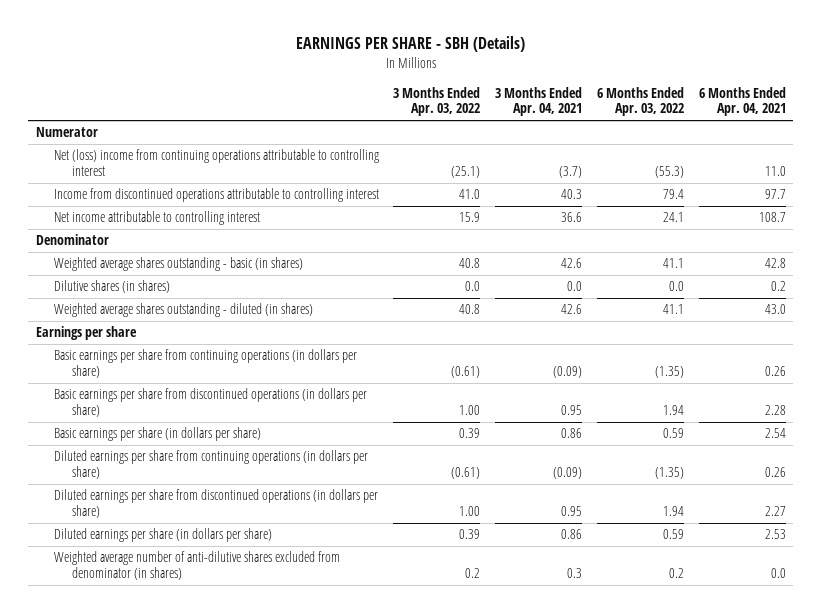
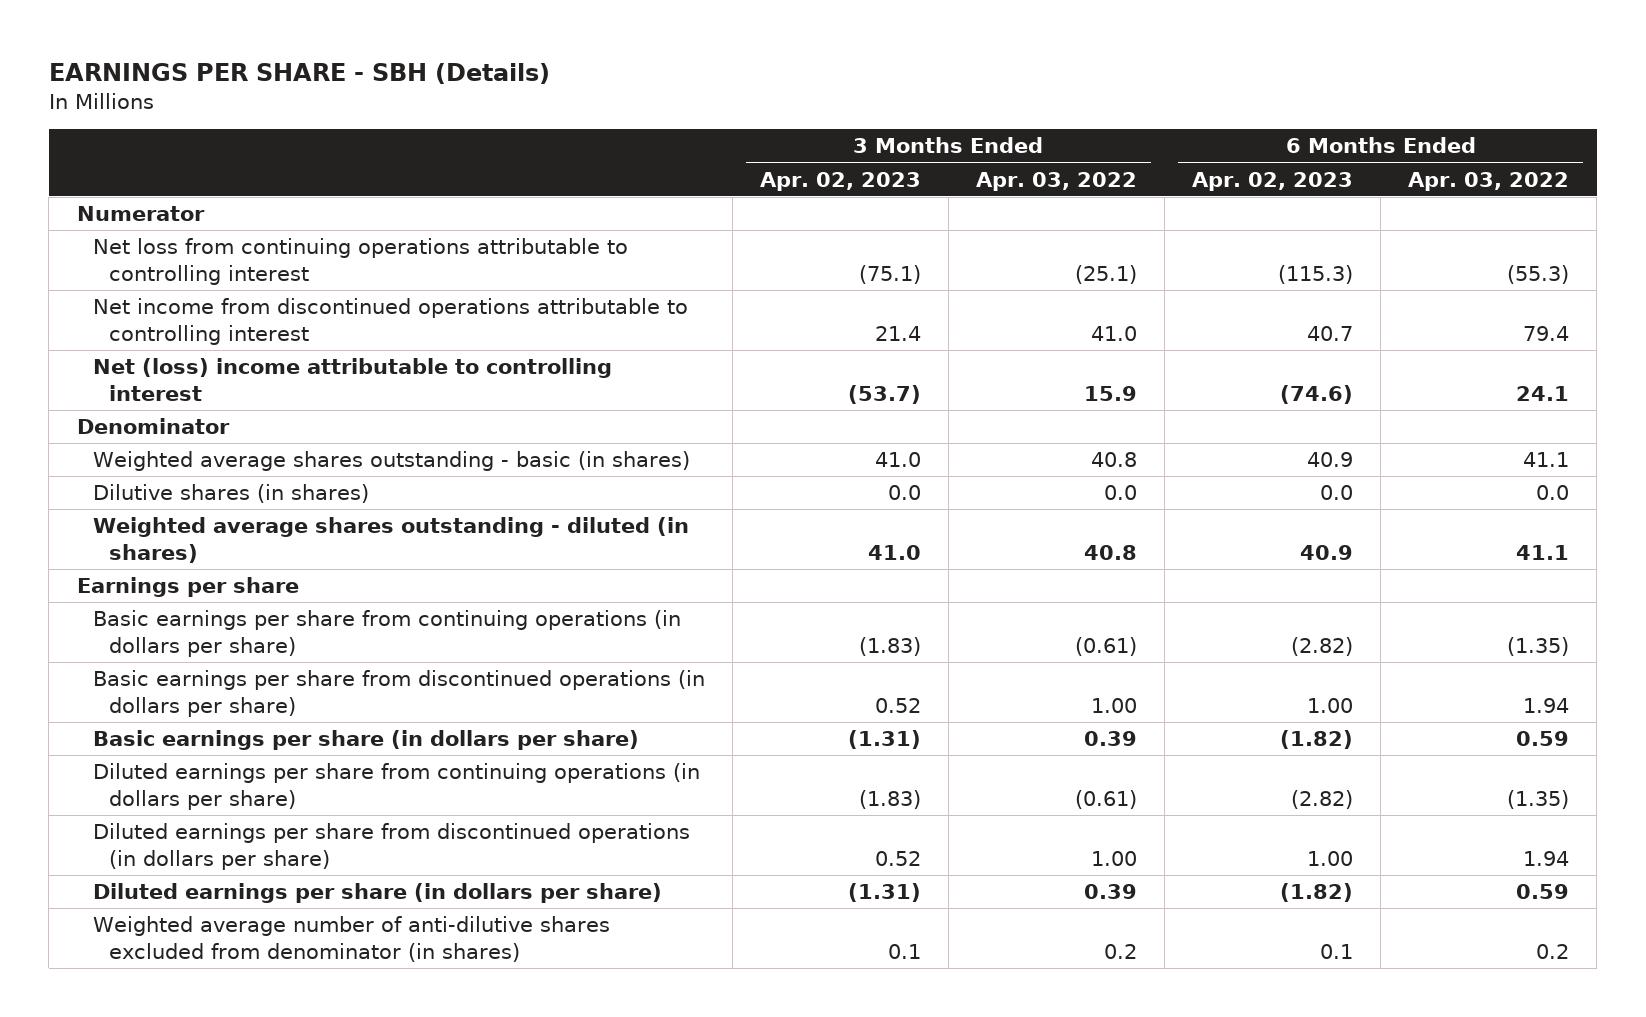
- | 3 Months Ended Apr. 03, 2022 | 3 Months Ended Apr. 04, 2021 | 6 Months Ended Apr. 03, 2022 | 6 Months Ended Apr. 04, 2021
+ | 3 Months Ended Apr. 02, 2023 | 3 Months Ended Apr. 03, 2022 | 6 Months Ended Apr. 02, 2023 | 6 Months Ended Apr. 03, 2022
- Net (loss) income from continuing operations attributable to controlling interest | (25.1) | (3.7) | (55.3) | 11.0
- Income from discontinued operations attributable to controlling interest | 41.0 | 40.3 | 79.4 | 97.7
- Net income attributable to controlling interest | 15.9 | 36.6 | 24.1 | 108.7
+ Net loss from continuing operations attributable to controlling interest | (75.1) | (25.1) | (115.3) | (55.3)
+ Net income from discontinued operations attributable to controlling interest | 21.4 | 41.0 | 40.7 | 79.4
+ Net (loss) income attributable to controlling interest | (53.7) | 15.9 | (74.6) | 24.1

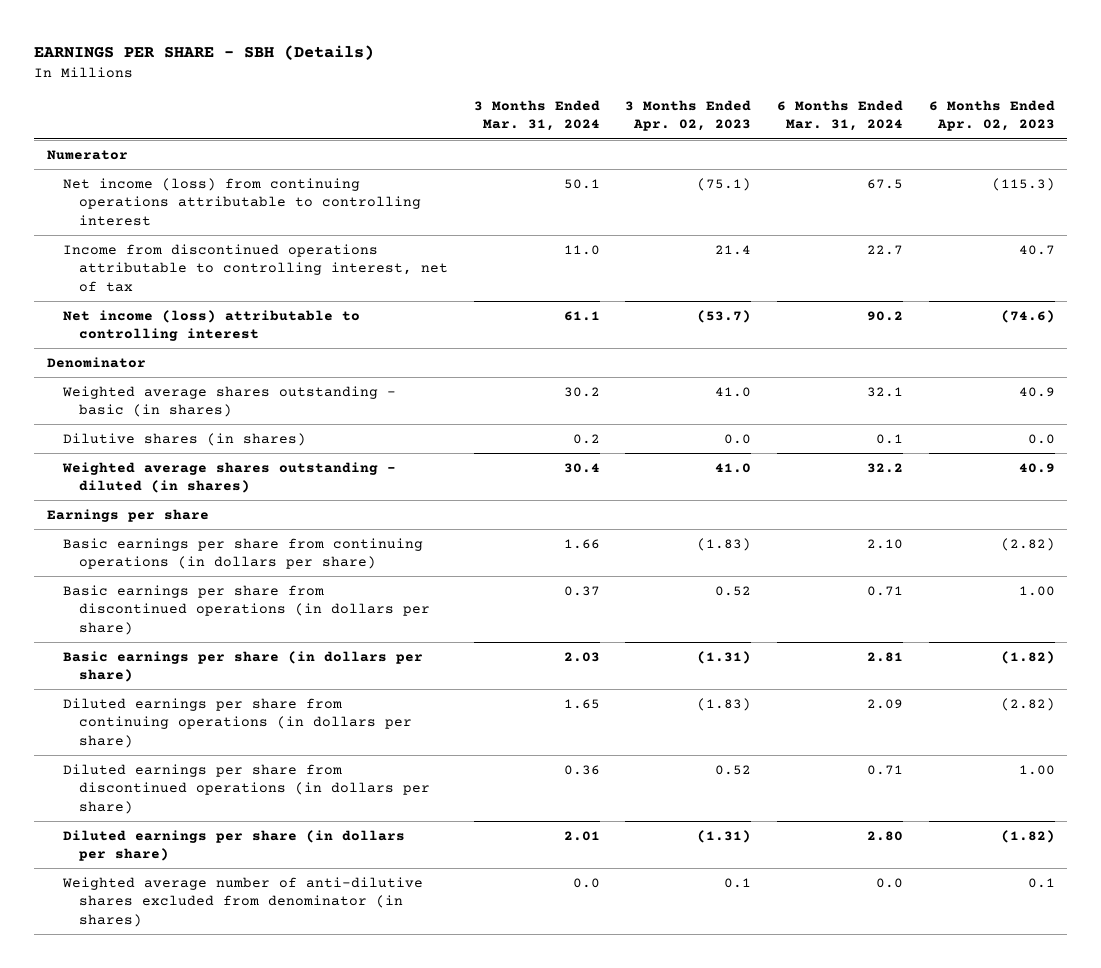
- | 3 Months Ended Apr. 02, 2023 | 3 Months Ended Apr. 03, 2022 | 6 Months Ended Apr. 02, 2023 | 6 Months Ended Apr. 03, 2022
+ | 3 Months Ended Mar. 31, 2024 | 3 Months Ended Apr. 02, 2023 | 6 Months Ended Mar. 31, 2024 | 6 Months Ended Apr. 02, 2023
- Net loss from continuing operations attributable to controlling interest | (75.1) | (25.1) | (115.3) | (55.3)
- Net income from discontinued operations attributable to controlling interest | 21.4 | 41.0 | 40.7 | 79.4
- Net (loss) income attributable to controlling interest | (53.7) | 15.9 | (74.6) | 24.1
+ Net income (loss) from continuing operations attributable to controlling interest | 50.1 | (75.1) | 67.5 | (115.3)
+ Income from discontinued operations attributable to controlling interest, net of tax | 11.0 | 21.4 | 22.7 | 40.7
+ Net income (loss) attributable to controlling interest | 61.1 | (53.7) | 90.2 | (74.6)

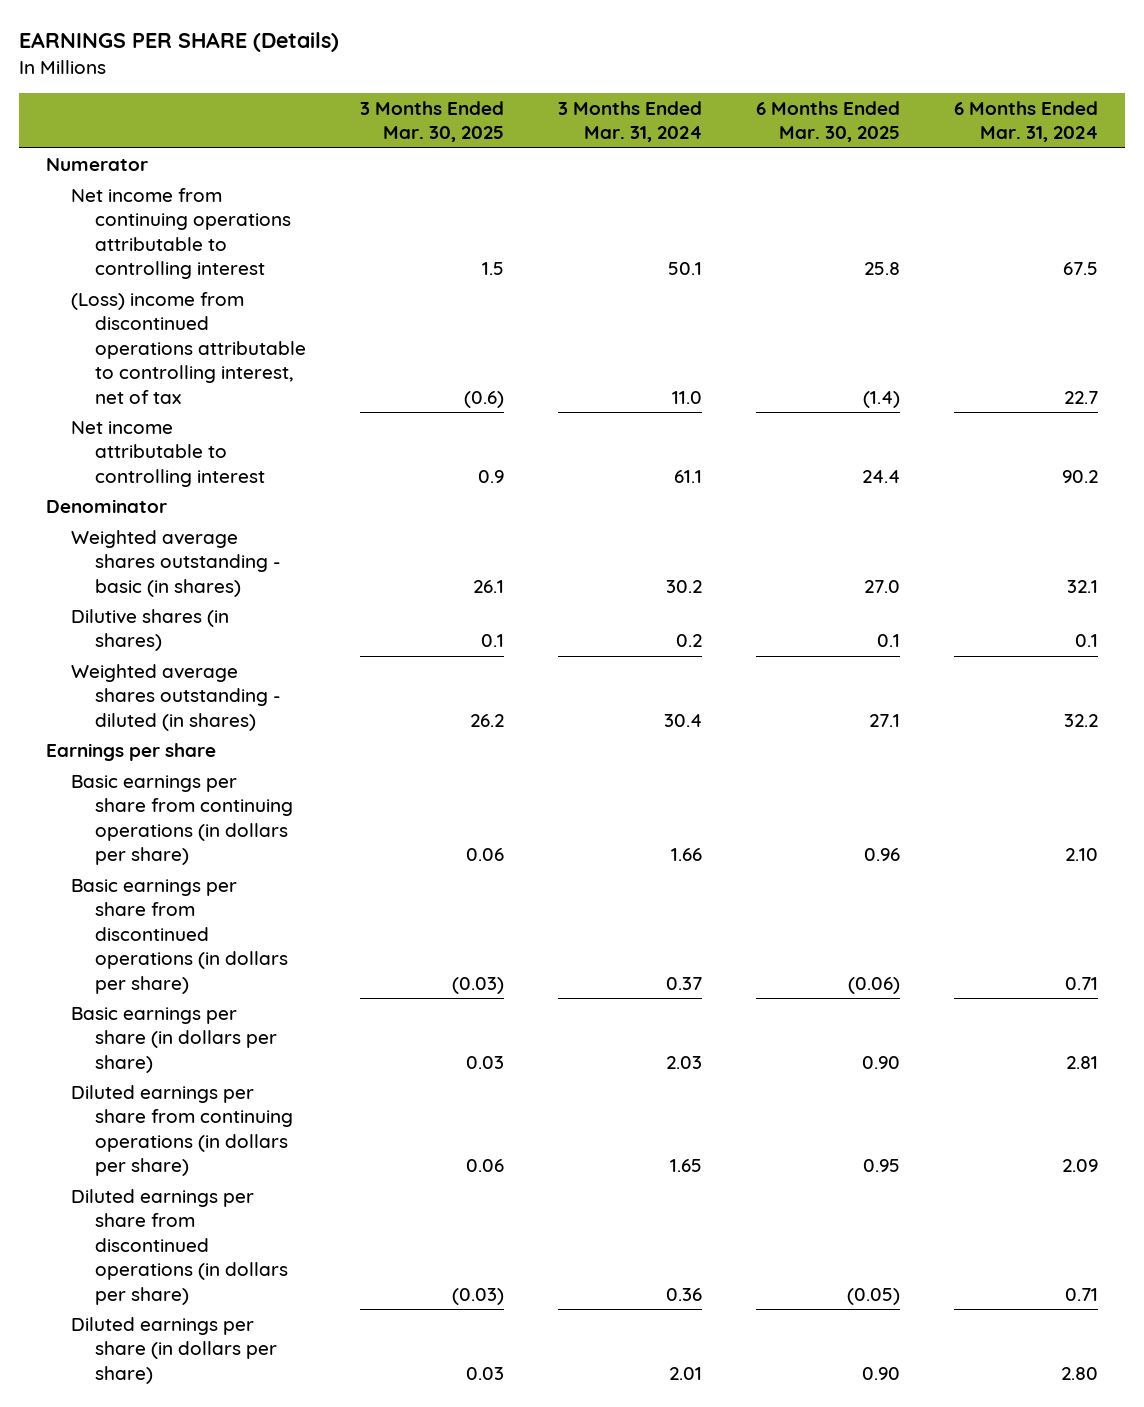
- EARNINGS PER SHARE - SBH (Details)
+ EARNINGS PER SHARE (Details)
- | 3 Months Ended Mar. 31, 2024 | 3 Months Ended Apr. 02, 2023 | 6 Months Ended Mar. 31, 2024 | 6 Months Ended Apr. 02, 2023
+ | 3 Months Ended Mar. 30, 2025 | 3 Months Ended Mar. 31, 2024 | 6 Months Ended Mar. 30, 2025 | 6 Months Ended Mar. 31, 2024
- Net income (loss) from continuing operations attributable to controlling interest | 50.1 | (75.1) | 67.5 | (115.3)
- Income from discontinued operations attributable to controlling interest, net of tax | 11.0 | 21.4 | 22.7 | 40.7
- Net income (loss) attributable to controlling interest | 61.1 | (53.7) | 90.2 | (74.6)
+ Net income from continuing operations attributable to controlling interest | 1.5 | 50.1 | 25.8 | 67.5
+ (Loss) income from discontinued operations attributable to controlling interest, net of tax | (0.6) | 11.0 | (1.4) | 22.7
+ Net income attributable to controlling interest | 0.9 | 61.1 | 24.4 | 90.2
- Weighted average number of anti-dilutive shares excluded from denominator (in shares) | 0.0 | 0.1 | 0.0 | 0.1

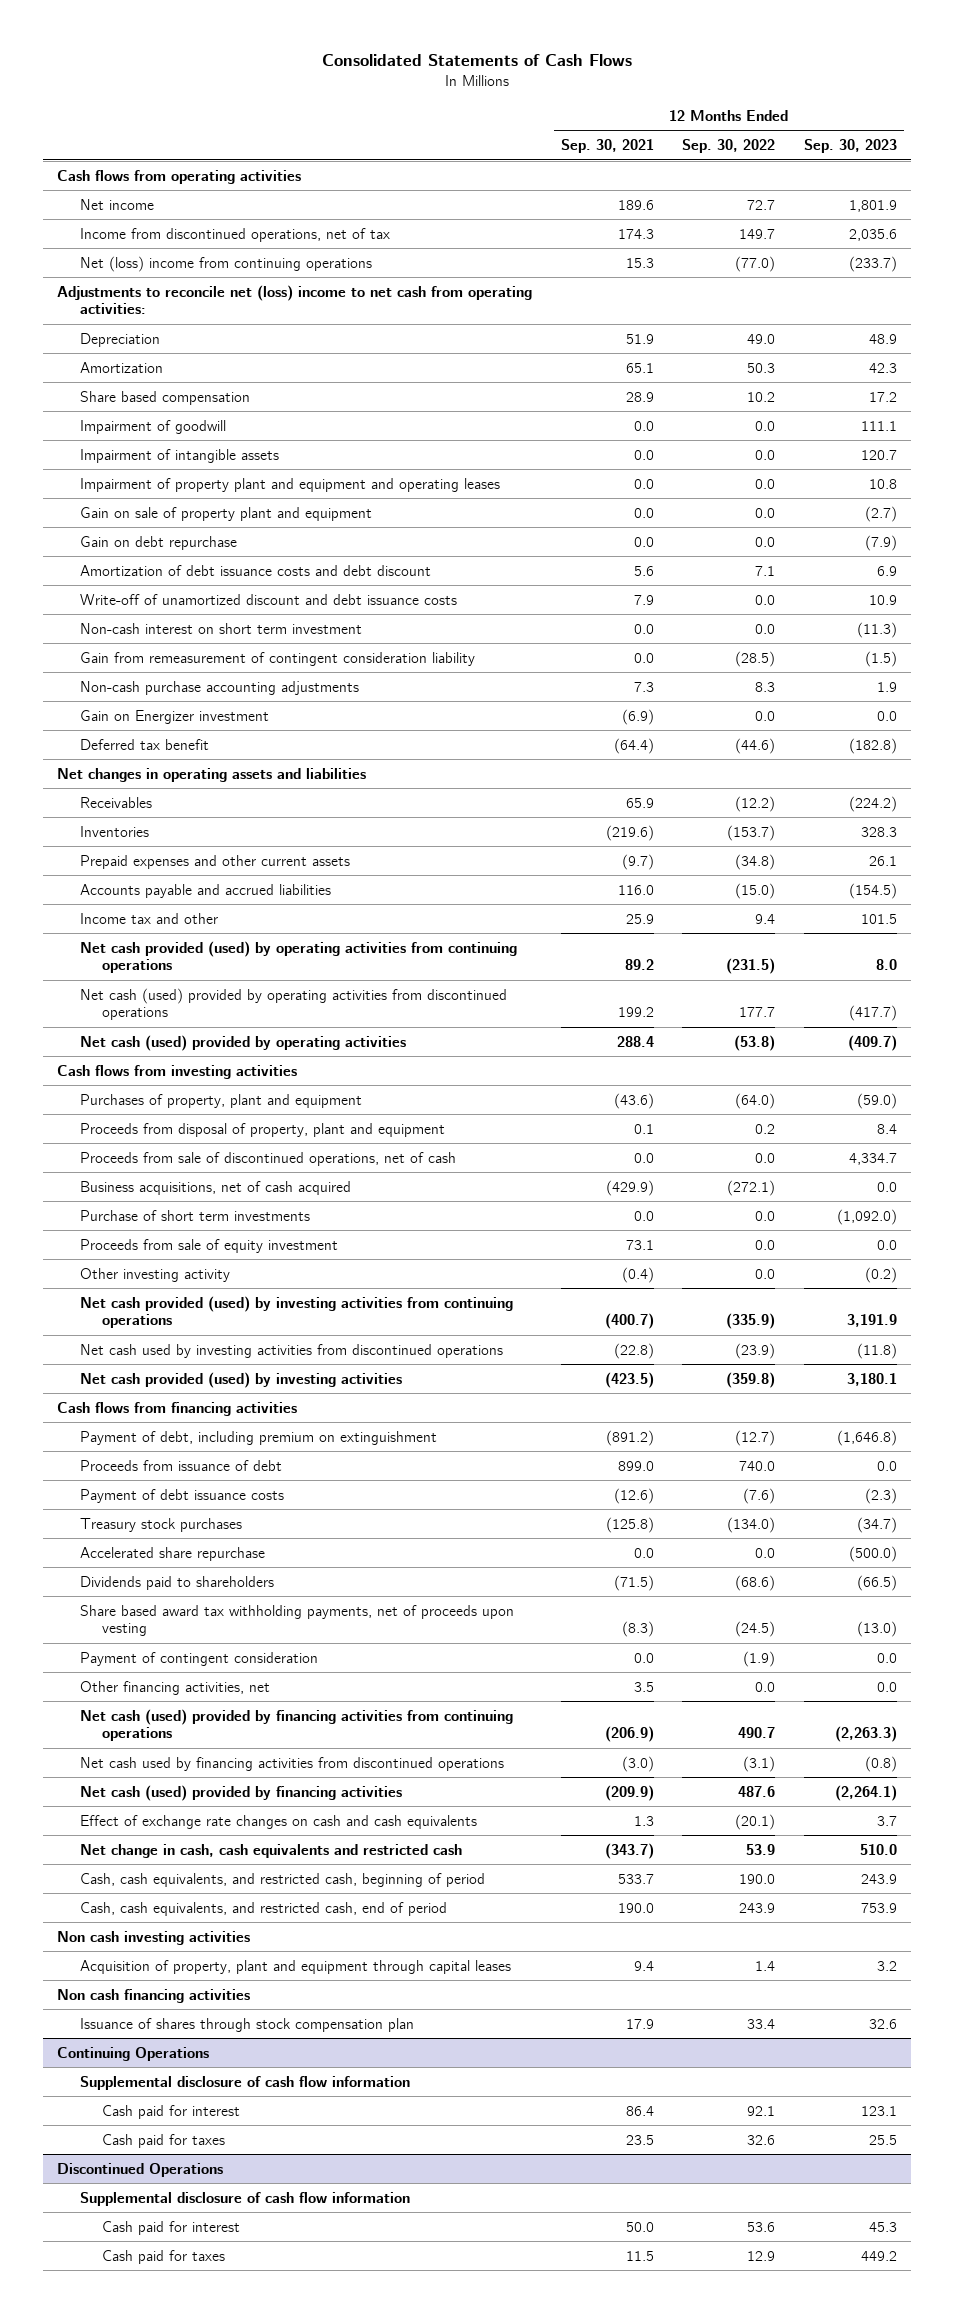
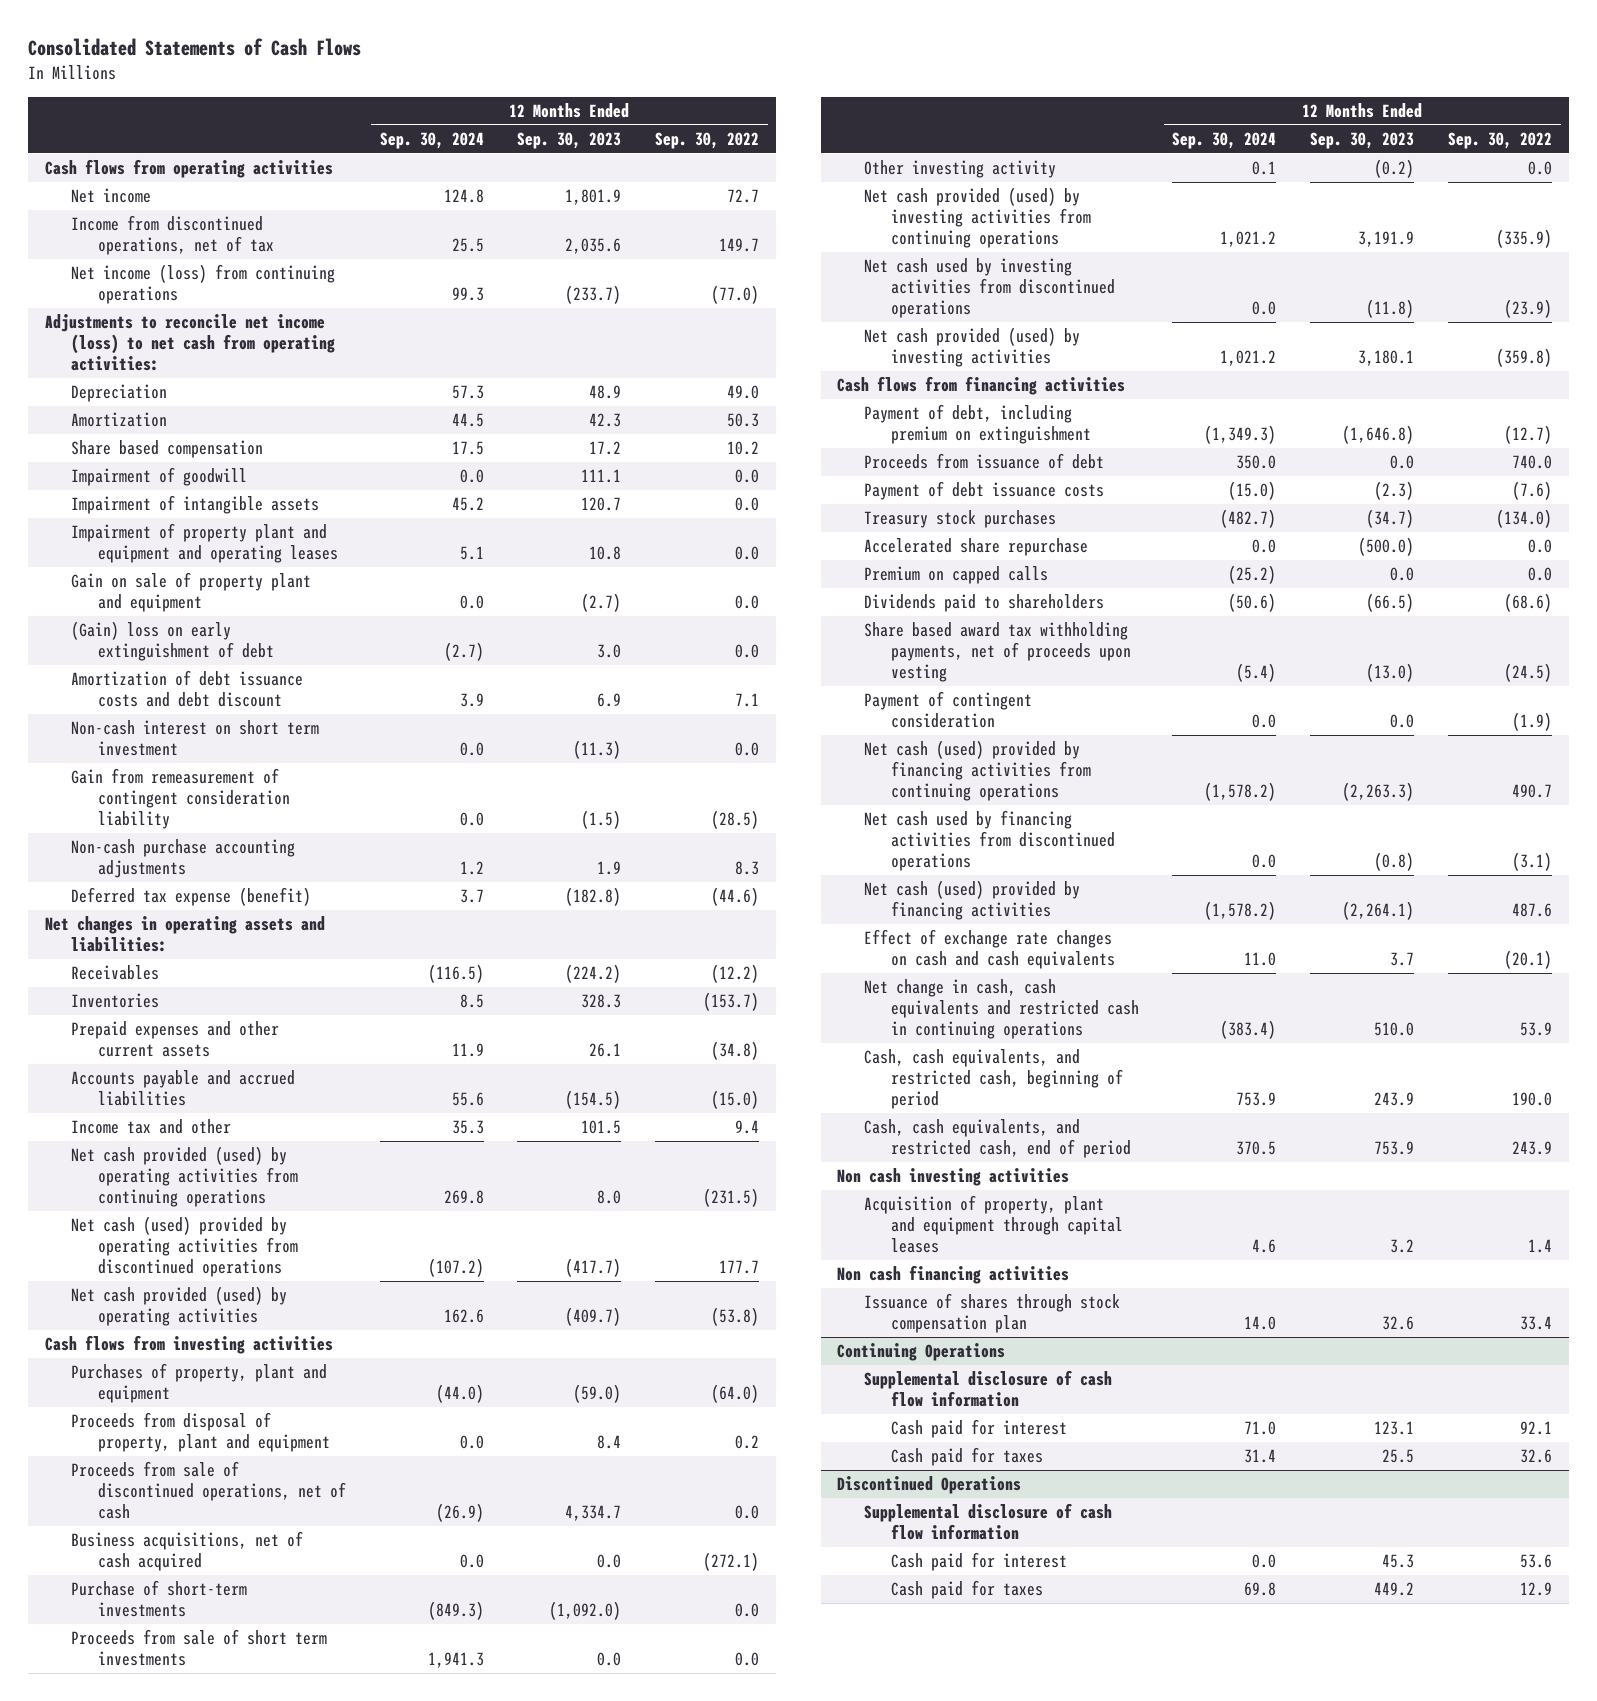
- | 12 Months Ended Sep. 30, 2021 | 12 Months Ended Sep. 30, 2022 | 12 Months Ended Sep. 30, 2023
+ | 12 Months Ended Sep. 30, 2024 | 12 Months Ended Sep. 30, 2023 | 12 Months Ended Sep. 30, 2022
- Net (loss) income from continuing operations | 15.3 | (77.0) | (233.7)
- Adjustments to reconcile net (loss) income to net cash from operating activities:
+ Net income (loss) from continuing operations | 99.3 | (233.7) | (77.0)
+ Adjustments to reconcile net income (loss) to net cash from operating activities:
- Gain on debt repurchase | 0.0 | 0.0 | (7.9)
+ (Gain) loss on early extinguishment of debt | (2.7) | 3.0 | 0.0
- Write-off of unamortized discount and debt issuance costs | 7.9 | 0.0 | 10.9
- Gain on Energizer investment | (6.9) | 0.0 | 0.0
- Deferred tax benefit | (64.4) | (44.6) | (182.8)
- Net changes in operating assets and liabilities
+ Deferred tax expense (benefit) | 3.7 | (182.8) | (44.6)
+ Net changes in operating assets and liabilities:
- Net cash (used) provided by operating activities | 288.4 | (53.8) | (409.7)
+ Net cash provided (used) by operating activities | 162.6 | (409.7) | (53.8)
- Purchase of short term investments | 0.0 | 0.0 | (1,092.0)
- Proceeds from sale of equity investment | 73.1 | 0.0 | 0.0
+ Purchase of short-term investments | (849.3) | (1,092.0) | 0.0
+ Proceeds from sale of short term investments | 1,941.3 | 0.0 | 0.0
+ Premium on capped calls | (25.2) | 0.0 | 0.0
- Other financing activities, net | 3.5 | 0.0 | 0.0
- Net change in cash, cash equivalents and restricted cash | (343.7) | 53.9 | 510.0
+ Net change in cash, cash equivalents and restricted cash in continuing operations | (383.4) | 510.0 | 53.9

